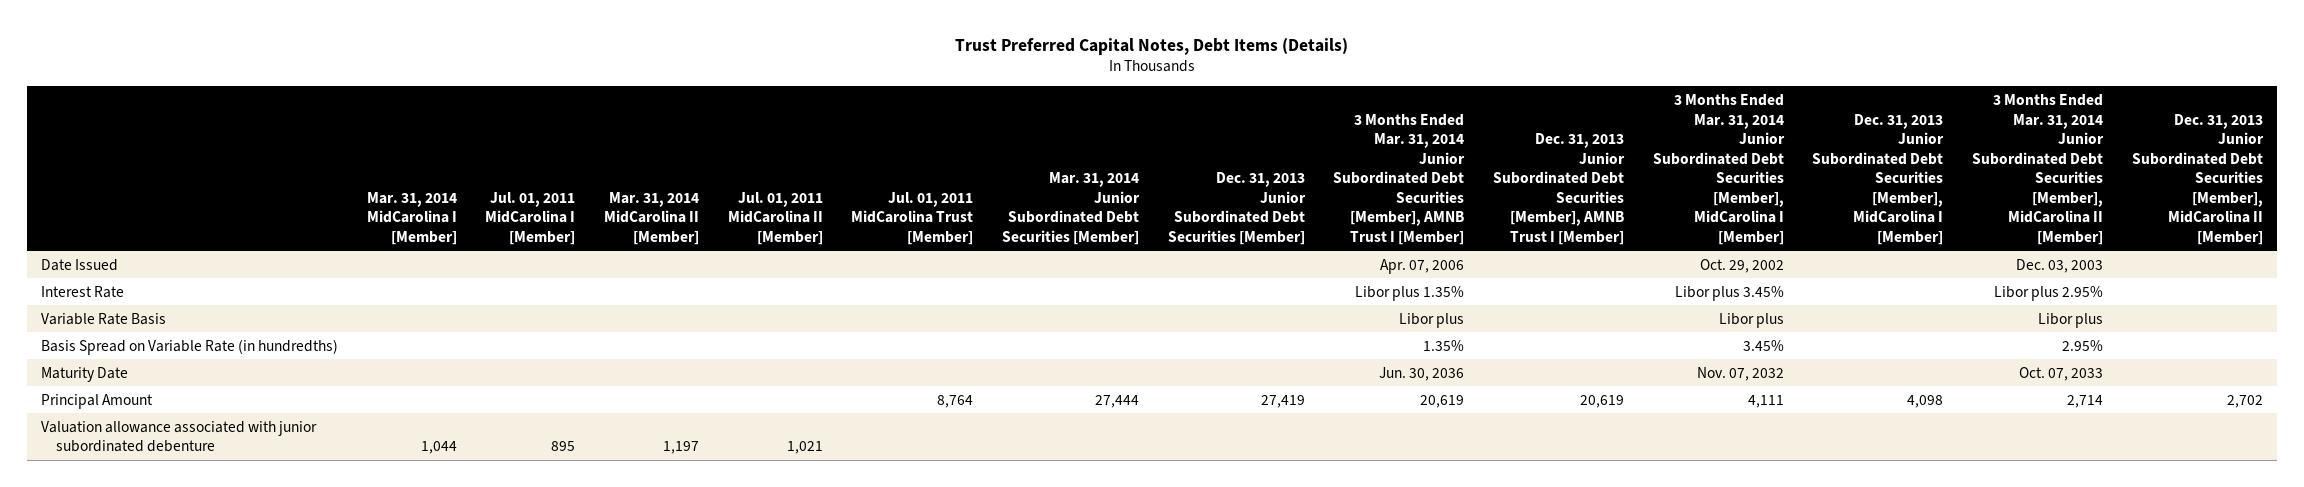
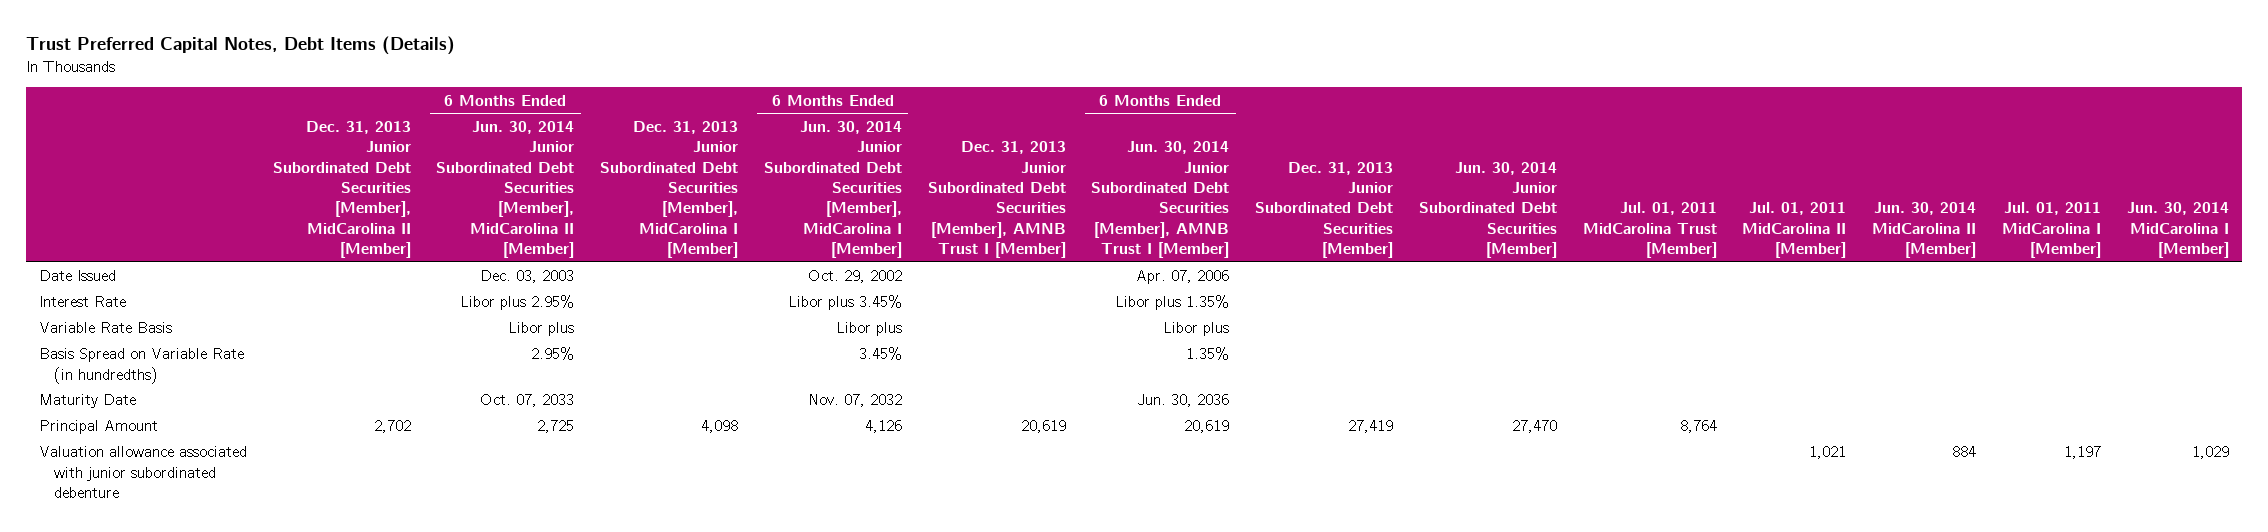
- | Mar. 31, 2014 MidCarolina I [Member] | Jul. 01, 2011 MidCarolina I [Member] | Mar. 31, 2014 MidCarolina II [Member] | Jul. 01, 2011 MidCarolina II [Member] | Jul. 01, 2011 MidCarolina Trust [Member] | Mar. 31, 2014 Junior Subordinated Debt Securities [Member] | Dec. 31, 2013 Junior Subordinated Debt Securities [Member] | 3 Months Ended Mar. 31, 2014 Junior Subordinated Debt Securities [Member], AMNB Trust I [Member] | Dec. 31, 2013 Junior Subordinated Debt Securities [Member], AMNB Trust I [Member] | 3 Months Ended Mar. 31, 2014 Junior Subordinated Debt Securities [Member], MidCarolina I [Member] | Dec. 31, 2013 Junior Subordinated Debt Securities [Member], MidCarolina I [Member] | 3 Months Ended Mar. 31, 2014 Junior Subordinated Debt Securities [Member], MidCarolina II [Member] | Dec. 31, 2013 Junior Subordinated Debt Securities [Member], MidCarolina II [Member]
+ | Dec. 31, 2013 Junior Subordinated Debt Securities [Member], MidCarolina II [Member] | 6 Months Ended Jun. 30, 2014 Junior Subordinated Debt Securities [Member], MidCarolina II [Member] | Dec. 31, 2013 Junior Subordinated Debt Securities [Member], MidCarolina I [Member] | 6 Months Ended Jun. 30, 2014 Junior Subordinated Debt Securities [Member], MidCarolina I [Member] | Dec. 31, 2013 Junior Subordinated Debt Securities [Member], AMNB Trust I [Member] | 6 Months Ended Jun. 30, 2014 Junior Subordinated Debt Securities [Member], AMNB Trust I [Member] | Dec. 31, 2013 Junior Subordinated Debt Securities [Member] | Jun. 30, 2014 Junior Subordinated Debt Securities [Member] | Jul. 01, 2011 MidCarolina Trust [Member] | Jul. 01, 2011 MidCarolina II [Member] | Jun. 30, 2014 MidCarolina II [Member] | Jul. 01, 2011 MidCarolina I [Member] | Jun. 30, 2014 MidCarolina I [Member]
- Valuation allowance associated with junior subordinated debenture | 1,044 | 895 | 1,197 | 1,021 | | | | | | | | |
+ Valuation allowance associated with junior subordinated debenture | | | | | | | | | | 1,021 | 884 | 1,197 | 1,029

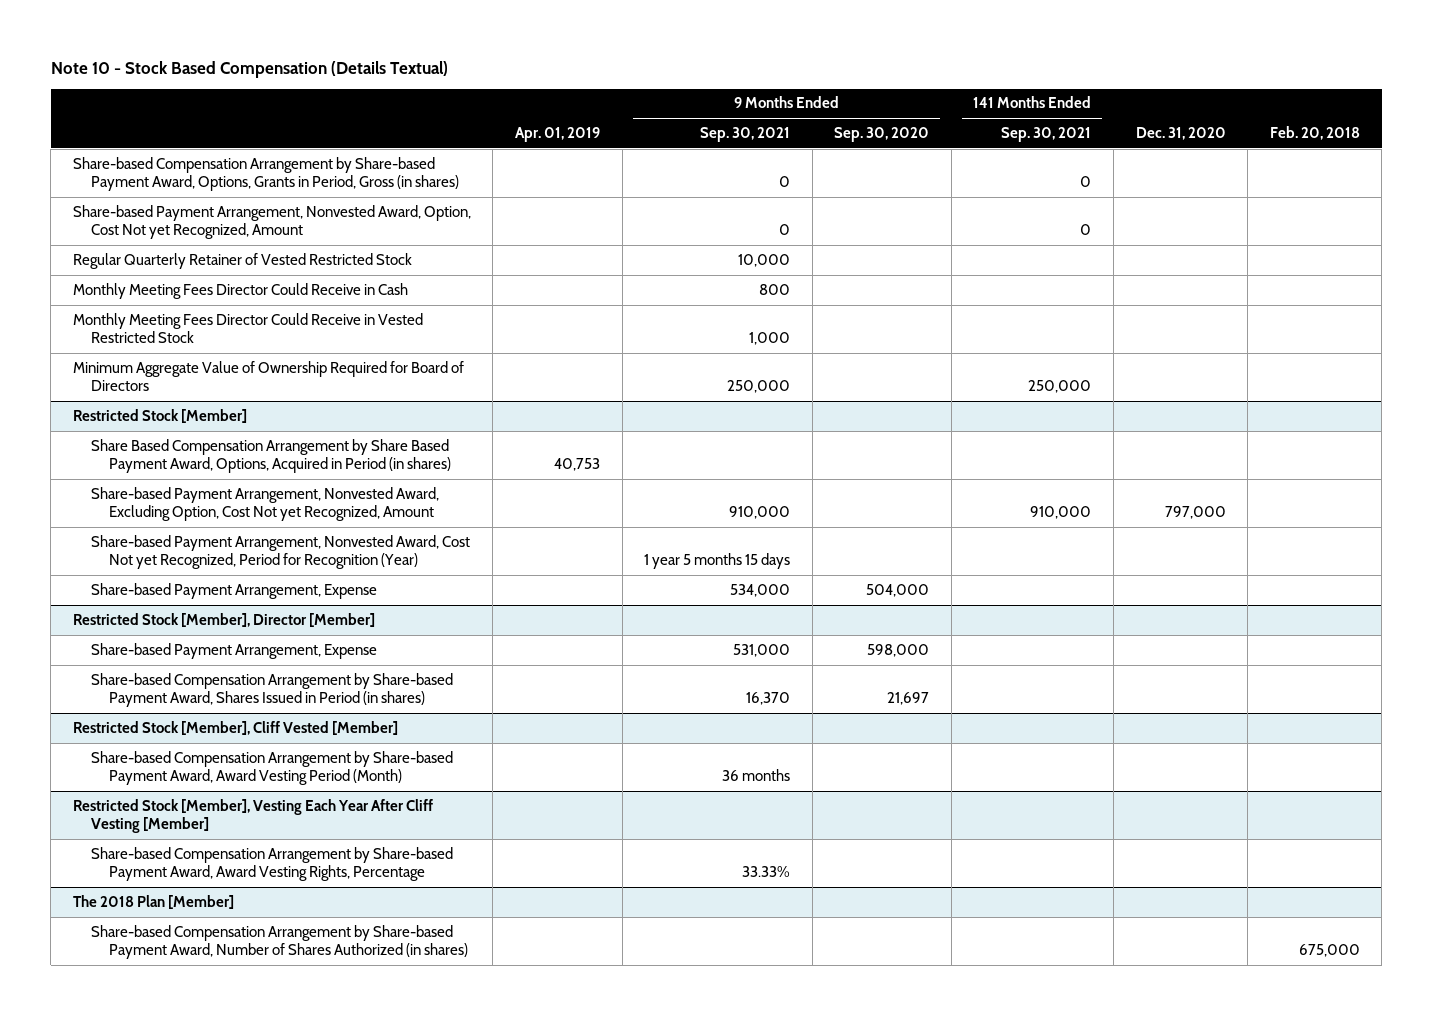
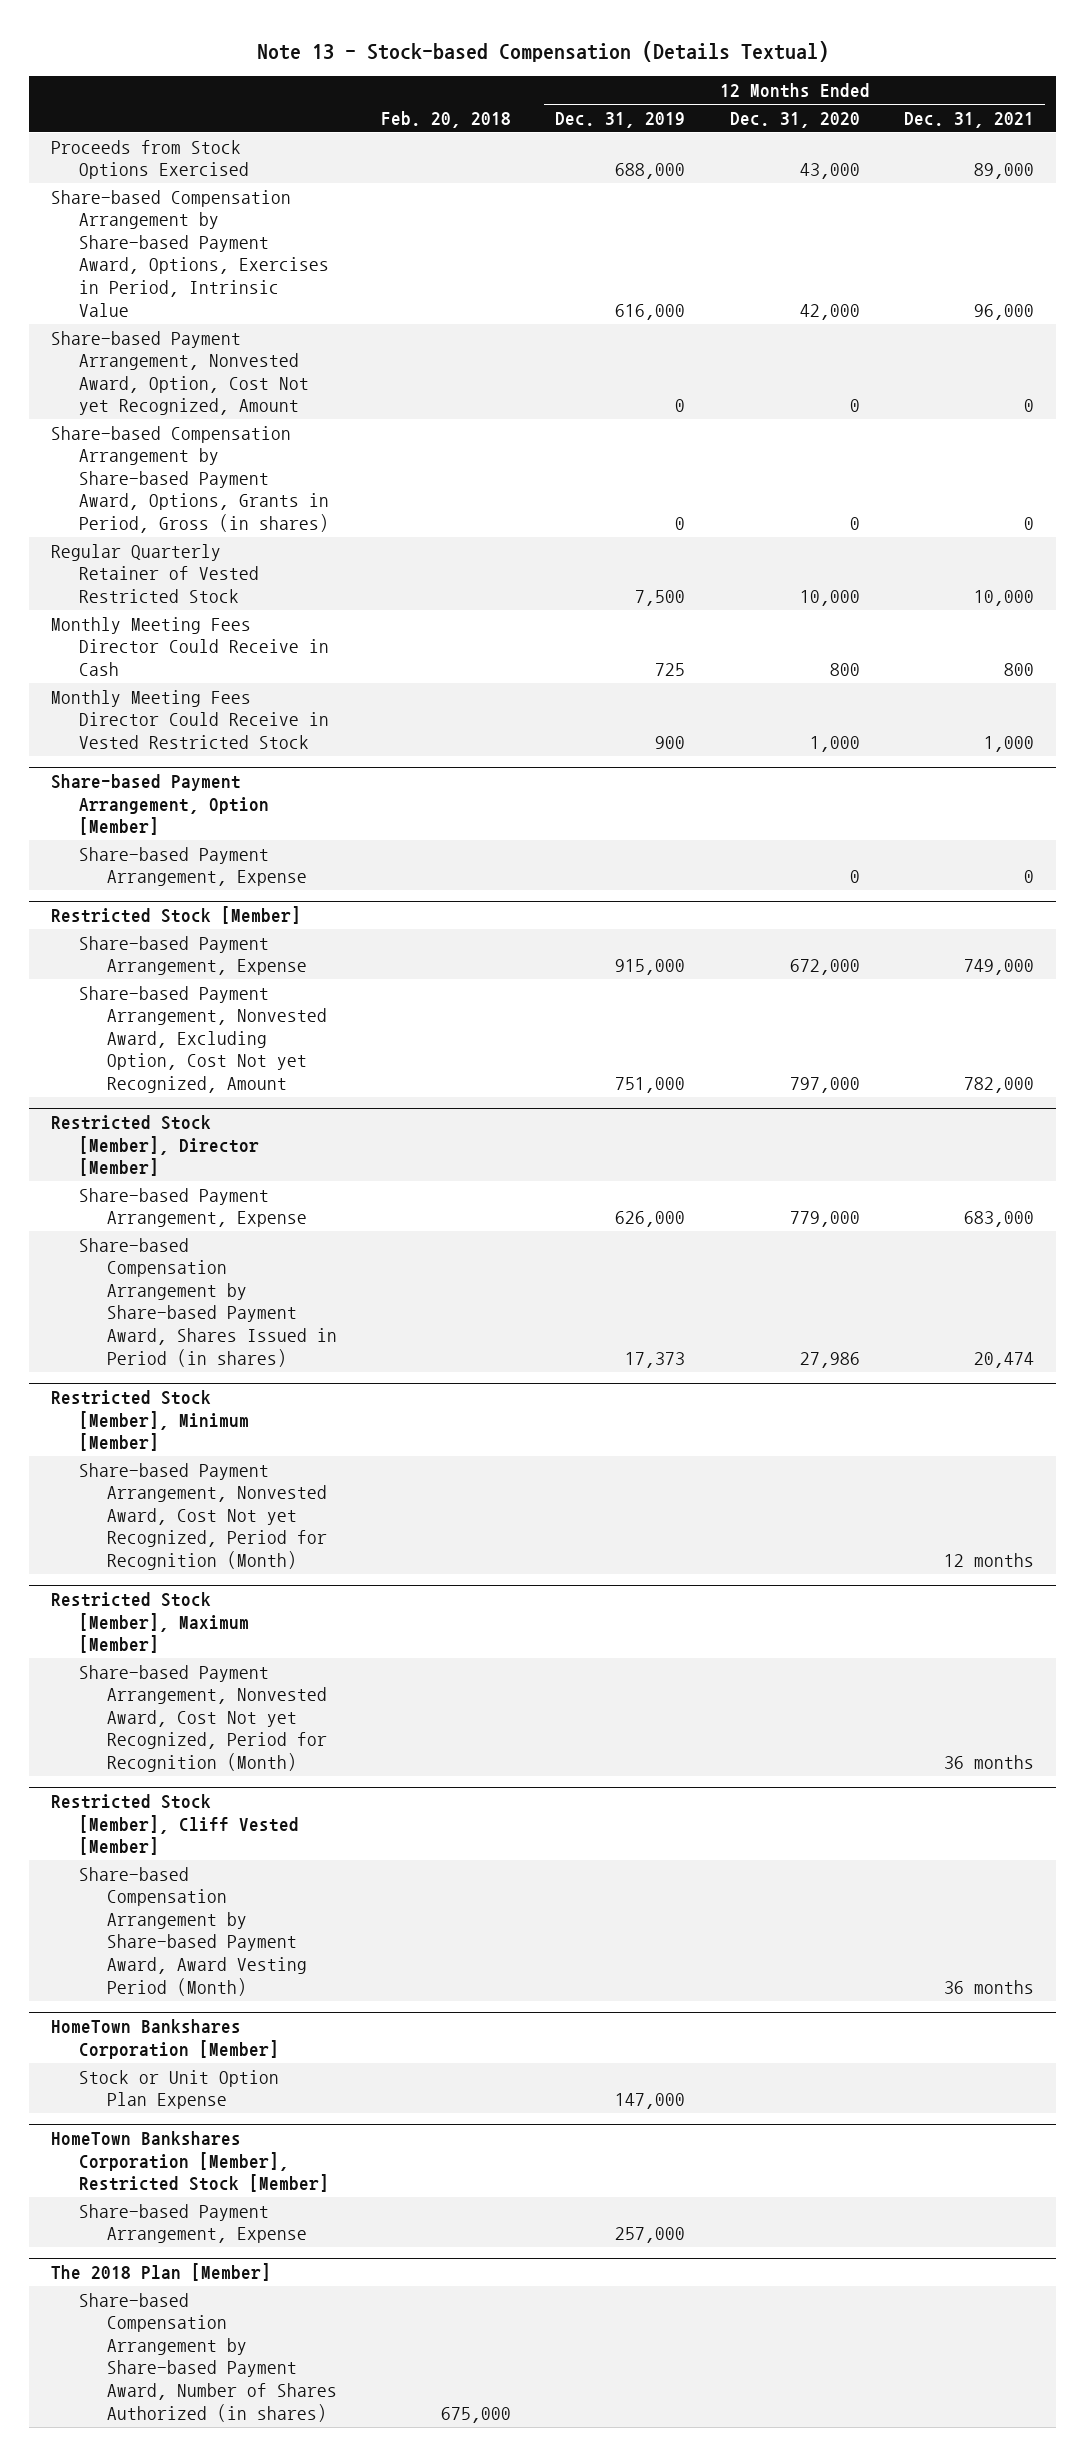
- Note 10 - Stock Based Compensation (Details Textual)
+ Note 13 - Stock-based Compensation (Details Textual)
- | Apr. 01, 2019 | 9 Months Ended Sep. 30, 2021 | 9 Months Ended Sep. 30, 2020 | 141 Months Ended Sep. 30, 2021 | Dec. 31, 2020 | Feb. 20, 2018
+ | Feb. 20, 2018 | 12 Months Ended Dec. 31, 2019 | 12 Months Ended Dec. 31, 2020 | 12 Months Ended Dec. 31, 2021
+ Proceeds from Stock Options Exercised | | 688,000 | 43,000 | 89,000
+ Share-based Compensation Arrangement by Share-based Payment Award, Options, Exercises in Period, Intrinsic Value | | 616,000 | 42,000 | 96,000
moved down: Share-based Compensation Arrangement by Share-based Payment Award, Options, Grants in Period, Gross (in shares) | | 0 | 0 | 0
- Minimum Aggregate Value of Ownership Required for Board of Directors | | 250,000 | | 250,000 | |
+ Share-based Payment Arrangement, Option [Member]
+ Share-based Payment Arrangement, Expense | | | 0 | 0
@ Restricted Stock [Member]
- Share Based Compensation Arrangement by Share Based Payment Award, Options, Acquired in Period (in shares) | 40,753 | | | | |
- Share-based Payment Arrangement, Nonvested Award, Cost Not yet Recognized, Period for Recognition (Year) | | 1 year 5 months 15 days | | | |
moved down: Share-based Payment Arrangement, Nonvested Award, Excluding Option, Cost Not yet Recognized, Amount | | 751,000 | 797,000 | 782,000
+ Restricted Stock [Member], Minimum [Member]
+ Share-based Payment Arrangement, Nonvested Award, Cost Not yet Recognized, Period for Recognition (Month) | | | | 12 months
+ Restricted Stock [Member], Maximum [Member]
+ Share-based Payment Arrangement, Nonvested Award, Cost Not yet Recognized, Period for Recognition (Month) | | | | 36 months
- Restricted Stock [Member], Vesting Each Year After Cliff Vesting [Member]
- Share-based Compensation Arrangement by Share-based Payment Award, Award Vesting Rights, Percentage | | 33.33% | | | |
+ HomeTown Bankshares Corporation [Member]
+ Stock or Unit Option Plan Expense | | 147,000 | |
+ HomeTown Bankshares Corporation [Member], Restricted Stock [Member]
+ Share-based Payment Arrangement, Expense | | 257,000 | |

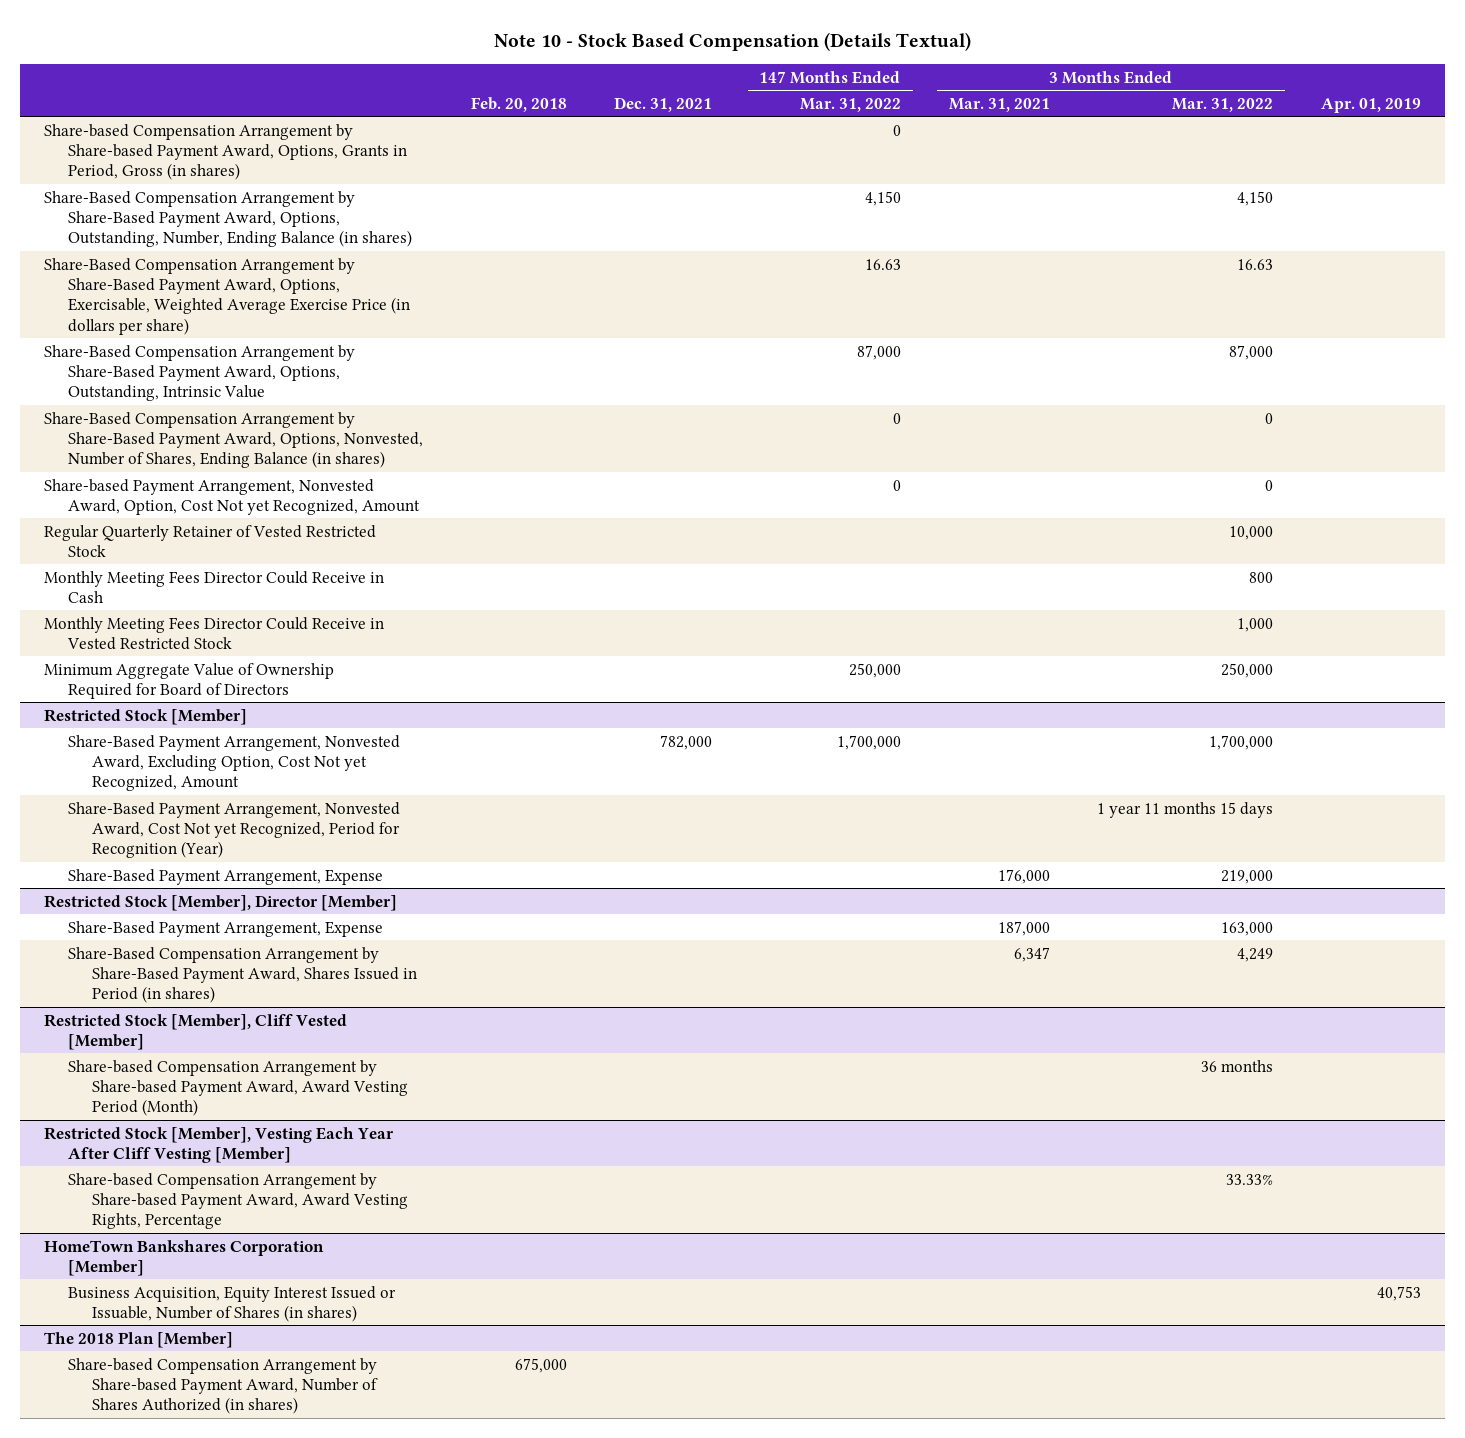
- Note 13 - Stock-based Compensation (Details Textual)
+ Note 10 - Stock Based Compensation (Details Textual)
- | Feb. 20, 2018 | 12 Months Ended Dec. 31, 2019 | 12 Months Ended Dec. 31, 2020 | 12 Months Ended Dec. 31, 2021
+ | Feb. 20, 2018 | Dec. 31, 2021 | 147 Months Ended Mar. 31, 2022 | 3 Months Ended Mar. 31, 2021 | 3 Months Ended Mar. 31, 2022 | Apr. 01, 2019
- Proceeds from Stock Options Exercised | | 688,000 | 43,000 | 89,000
- Share-based Compensation Arrangement by Share-based Payment Award, Options, Exercises in Period, Intrinsic Value | | 616,000 | 42,000 | 96,000
+ Share-Based Compensation Arrangement by Share-Based Payment Award, Options, Outstanding, Number, Ending Balance (in shares) | | | 4,150 | | 4,150 |
+ Share-Based Compensation Arrangement by Share-Based Payment Award, Options, Exercisable, Weighted Average Exercise Price (in dollars per share) | | | 16.63 | | 16.63 |
+ Share-Based Compensation Arrangement by Share-Based Payment Award, Options, Outstanding, Intrinsic Value | | | 87,000 | | 87,000 |
+ Share-Based Compensation Arrangement by Share-Based Payment Award, Options, Nonvested, Number of Shares, Ending Balance (in shares) | | | 0 | | 0 |
moved down: Share-based Payment Arrangement, Nonvested Award, Option, Cost Not yet Recognized, Amount | | | 0 | | 0 |
- Share-based Payment Arrangement, Option [Member]
- Share-based Payment Arrangement, Expense | | | 0 | 0
+ Minimum Aggregate Value of Ownership Required for Board of Directors | | | 250,000 | | 250,000 |
@ Restricted Stock [Member]
- Share-based Payment Arrangement, Expense | | 915,000 | 672,000 | 749,000
- Share-based Payment Arrangement, Nonvested Award, Excluding Option, Cost Not yet Recognized, Amount | | 751,000 | 797,000 | 782,000
+ Share-Based Payment Arrangement, Nonvested Award, Excluding Option, Cost Not yet Recognized, Amount | | 782,000 | 1,700,000 | | 1,700,000 |
+ Share-Based Payment Arrangement, Nonvested Award, Cost Not yet Recognized, Period for Recognition (Year) | | | | | 1 year 11 months 15 days |
+ Share-Based Payment Arrangement, Expense | | | | 176,000 | 219,000 |
@ Restricted Stock [Member], Director [Member]
- Share-based Payment Arrangement, Expense | | 626,000 | 779,000 | 683,000
- Share-based Compensation Arrangement by Share-based Payment Award, Shares Issued in Period (in shares) | | 17,373 | 27,986 | 20,474
- Restricted Stock [Member], Minimum [Member]
- Share-based Payment Arrangement, Nonvested Award, Cost Not yet Recognized, Period for Recognition (Month) | | | | 12 months
- Restricted Stock [Member], Maximum [Member]
- Share-based Payment Arrangement, Nonvested Award, Cost Not yet Recognized, Period for Recognition (Month) | | | | 36 months
@ Restricted Stock [Member], Director [Member]
+ Share-Based Payment Arrangement, Expense | | | | 187,000 | 163,000 |
+ Share-Based Compensation Arrangement by Share-Based Payment Award, Shares Issued in Period (in shares) | | | | 6,347 | 4,249 |
+ Restricted Stock [Member], Vesting Each Year After Cliff Vesting [Member]
+ Share-based Compensation Arrangement by Share-based Payment Award, Award Vesting Rights, Percentage | | | | | 33.33% |
@ HomeTown Bankshares Corporation [Member]
- Stock or Unit Option Plan Expense | | 147,000 | |
- HomeTown Bankshares Corporation [Member], Restricted Stock [Member]
- Share-based Payment Arrangement, Expense | | 257,000 | |
@ HomeTown Bankshares Corporation [Member]
+ Business Acquisition, Equity Interest Issued or Issuable, Number of Shares (in shares) | | | | | | 40,753

